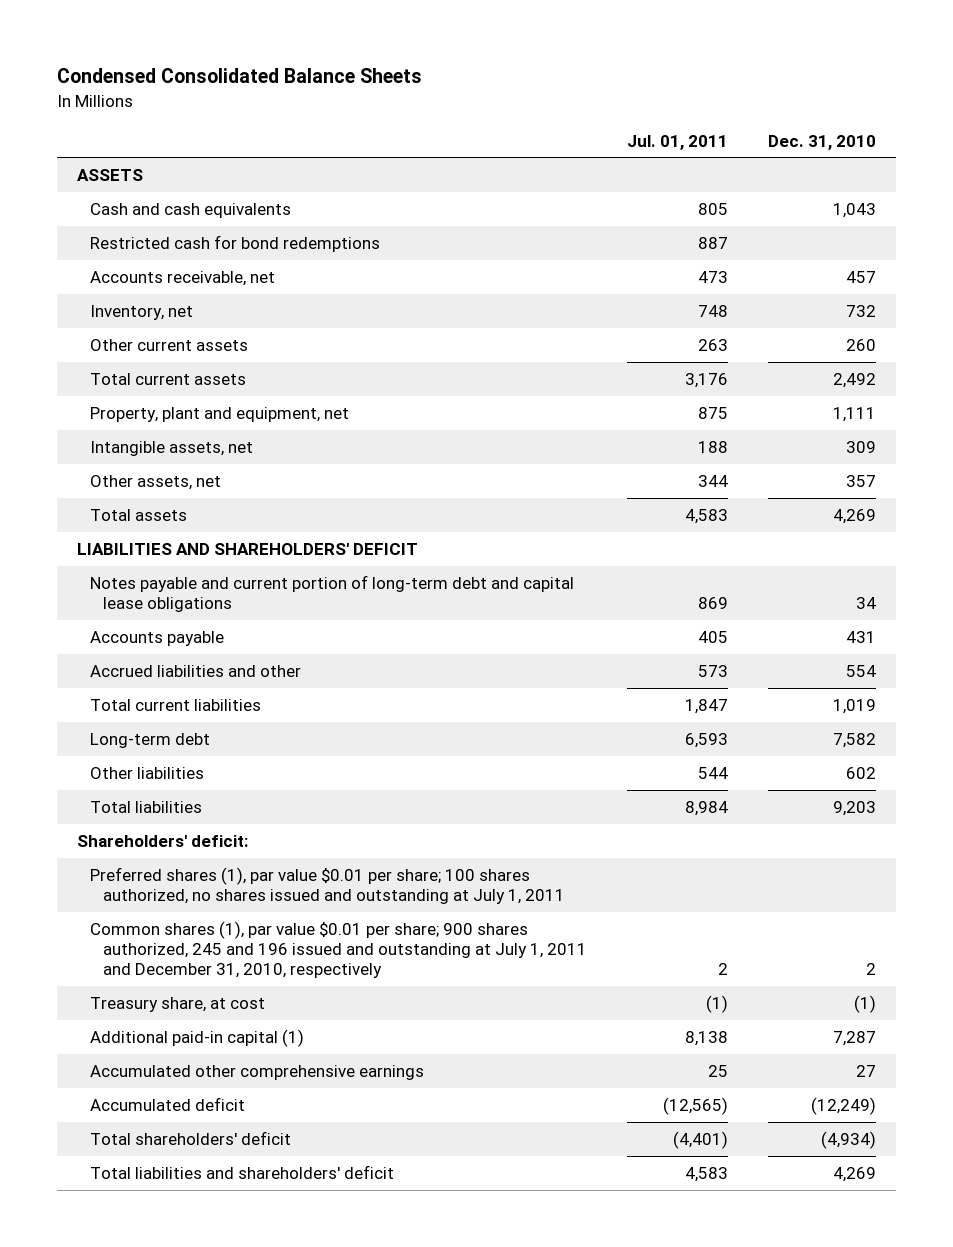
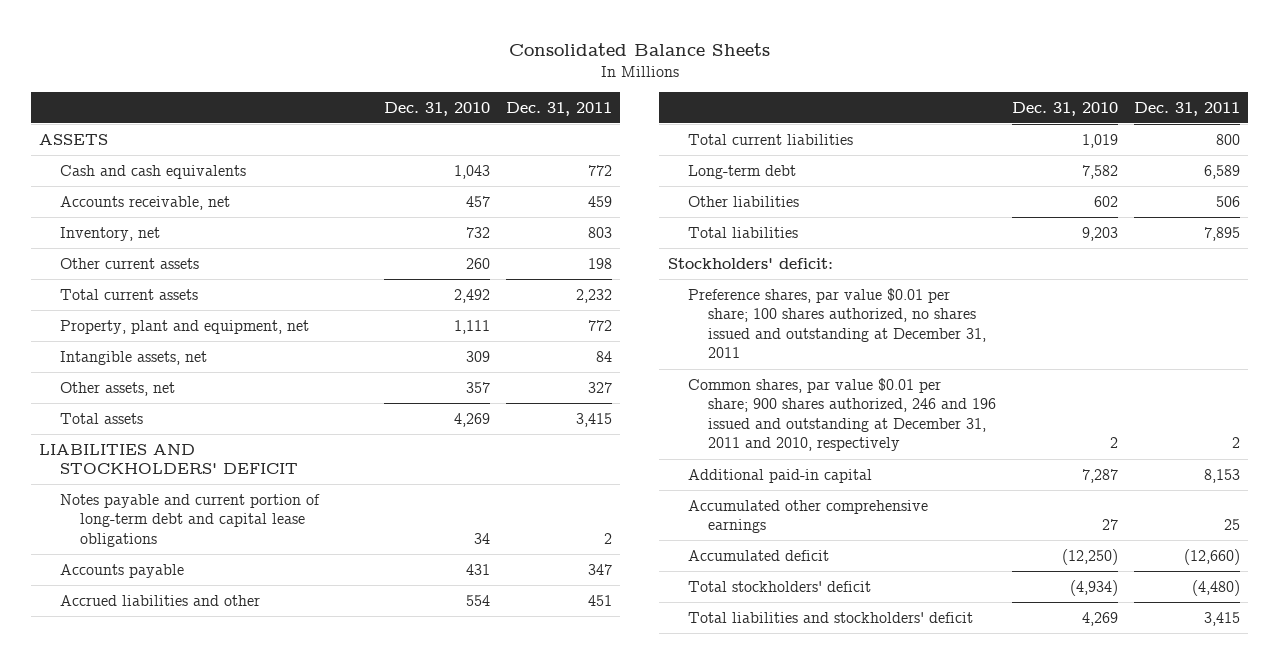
- Condensed Consolidated Balance Sheets
+ Consolidated Balance Sheets
- | Jul. 01, 2011 | Dec. 31, 2010
+ | Dec. 31, 2010 | Dec. 31, 2011
- Restricted cash for bond redemptions | 887 |
- LIABILITIES AND SHAREHOLDERS' DEFICIT
+ LIABILITIES AND STOCKHOLDERS' DEFICIT
- Shareholders' deficit:
- Preferred shares (1), par value $0.01 per share; 100 shares authorized, no shares issued and outstanding at July 1, 2011
- Common shares (1), par value $0.01 per share; 900 shares authorized, 245 and 196 issued and outstanding at July 1, 2011 and December 31, 2010, respectively | 2 | 2
- Treasury share, at cost | (1) | (1)
- Additional paid-in capital (1) | 8,138 | 7,287
+ Stockholders' deficit:
+ Preference shares, par value $0.01 per share; 100 shares authorized, no shares issued and outstanding at December 31, 2011
+ Common shares, par value $0.01 per share; 900 shares authorized, 246 and 196 issued and outstanding at December 31, 2011 and 2010, respectively | 2 | 2
+ Additional paid-in capital | 7,287 | 8,153
- Accumulated deficit | (12,565) | (12,249)
- Total shareholders' deficit | (4,401) | (4,934)
- Total liabilities and shareholders' deficit | 4,583 | 4,269
+ Accumulated deficit | (12,250) | (12,660)
+ Total stockholders' deficit | (4,934) | (4,480)
+ Total liabilities and stockholders' deficit | 4,269 | 3,415

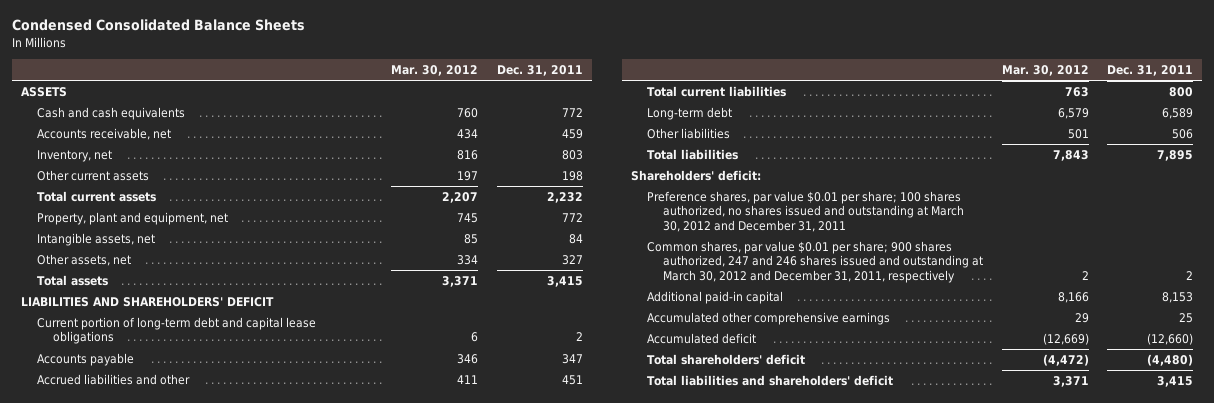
- Consolidated Balance Sheets
+ Condensed Consolidated Balance Sheets
- | Dec. 31, 2010 | Dec. 31, 2011
+ | Mar. 30, 2012 | Dec. 31, 2011
- LIABILITIES AND STOCKHOLDERS' DEFICIT
- Notes payable and current portion of long-term debt and capital lease obligations | 34 | 2
+ LIABILITIES AND SHAREHOLDERS' DEFICIT
+ Current portion of long-term debt and capital lease obligations | 6 | 2
- Stockholders' deficit:
- Preference shares, par value $0.01 per share; 100 shares authorized, no shares issued and outstanding at December 31, 2011
- Common shares, par value $0.01 per share; 900 shares authorized, 246 and 196 issued and outstanding at December 31, 2011 and 2010, respectively | 2 | 2
+ Shareholders' deficit:
+ Preference shares, par value $0.01 per share; 100 shares authorized, no shares issued and outstanding at March 30, 2012 and December 31, 2011
+ Common shares, par value $0.01 per share; 900 shares authorized, 247 and 246 shares issued and outstanding at March 30, 2012 and December 31, 2011, respectively | 2 | 2
- Total stockholders' deficit | (4,934) | (4,480)
- Total liabilities and stockholders' deficit | 4,269 | 3,415
+ Total shareholders' deficit | (4,472) | (4,480)
+ Total liabilities and shareholders' deficit | 3,371 | 3,415

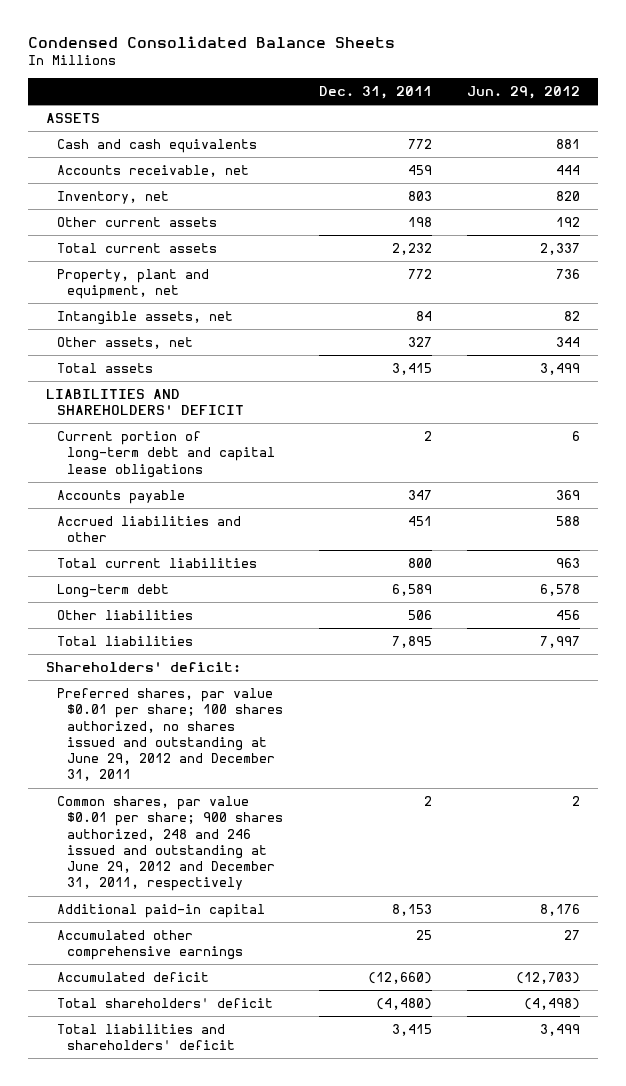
- | Mar. 30, 2012 | Dec. 31, 2011
+ | Dec. 31, 2011 | Jun. 29, 2012
- Preference shares, par value $0.01 per share; 100 shares authorized, no shares issued and outstanding at March 30, 2012 and December 31, 2011
- Common shares, par value $0.01 per share; 900 shares authorized, 247 and 246 shares issued and outstanding at March 30, 2012 and December 31, 2011, respectively | 2 | 2
+ Preferred shares, par value $0.01 per share; 100 shares authorized, no shares issued and outstanding at June 29, 2012 and December 31, 2011
+ Common shares, par value $0.01 per share; 900 shares authorized, 248 and 246 issued and outstanding at June 29, 2012 and December 31, 2011, respectively | 2 | 2

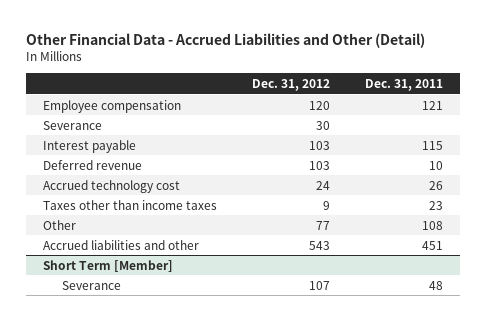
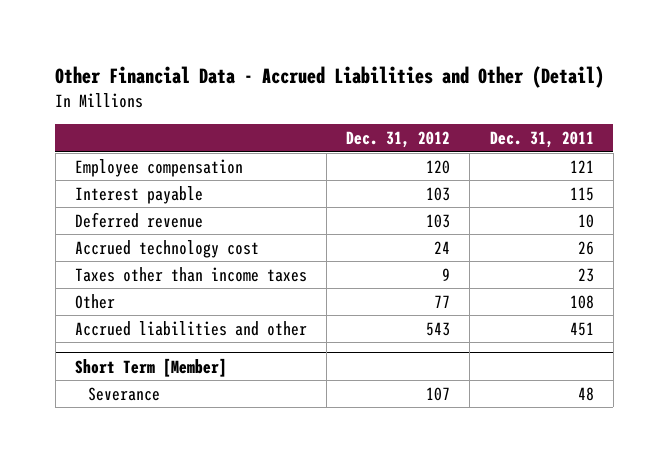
- Severance | 30 |

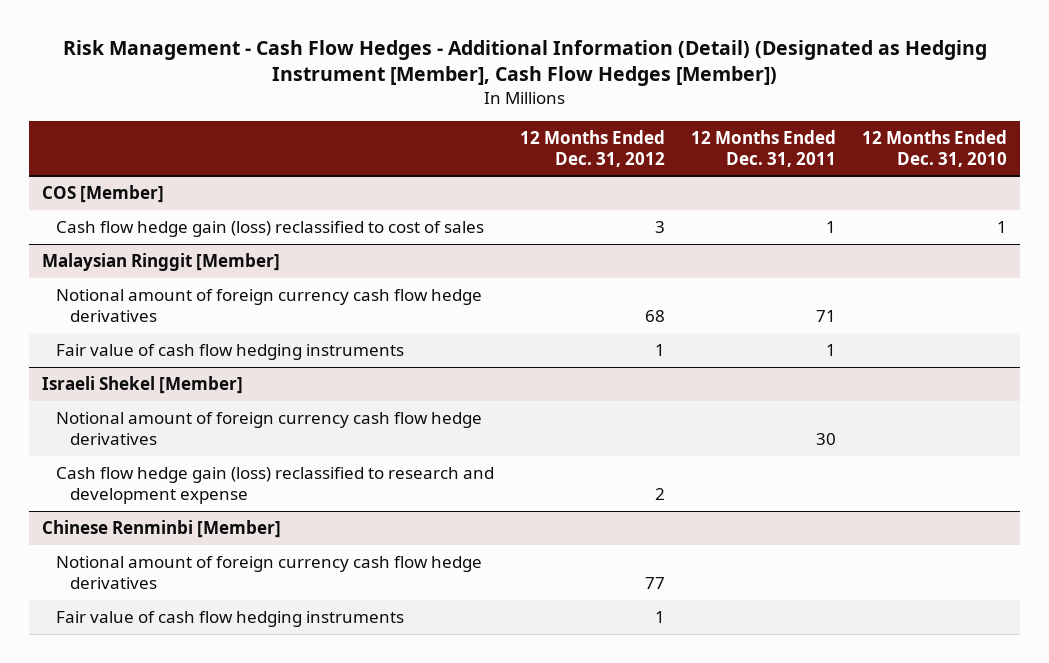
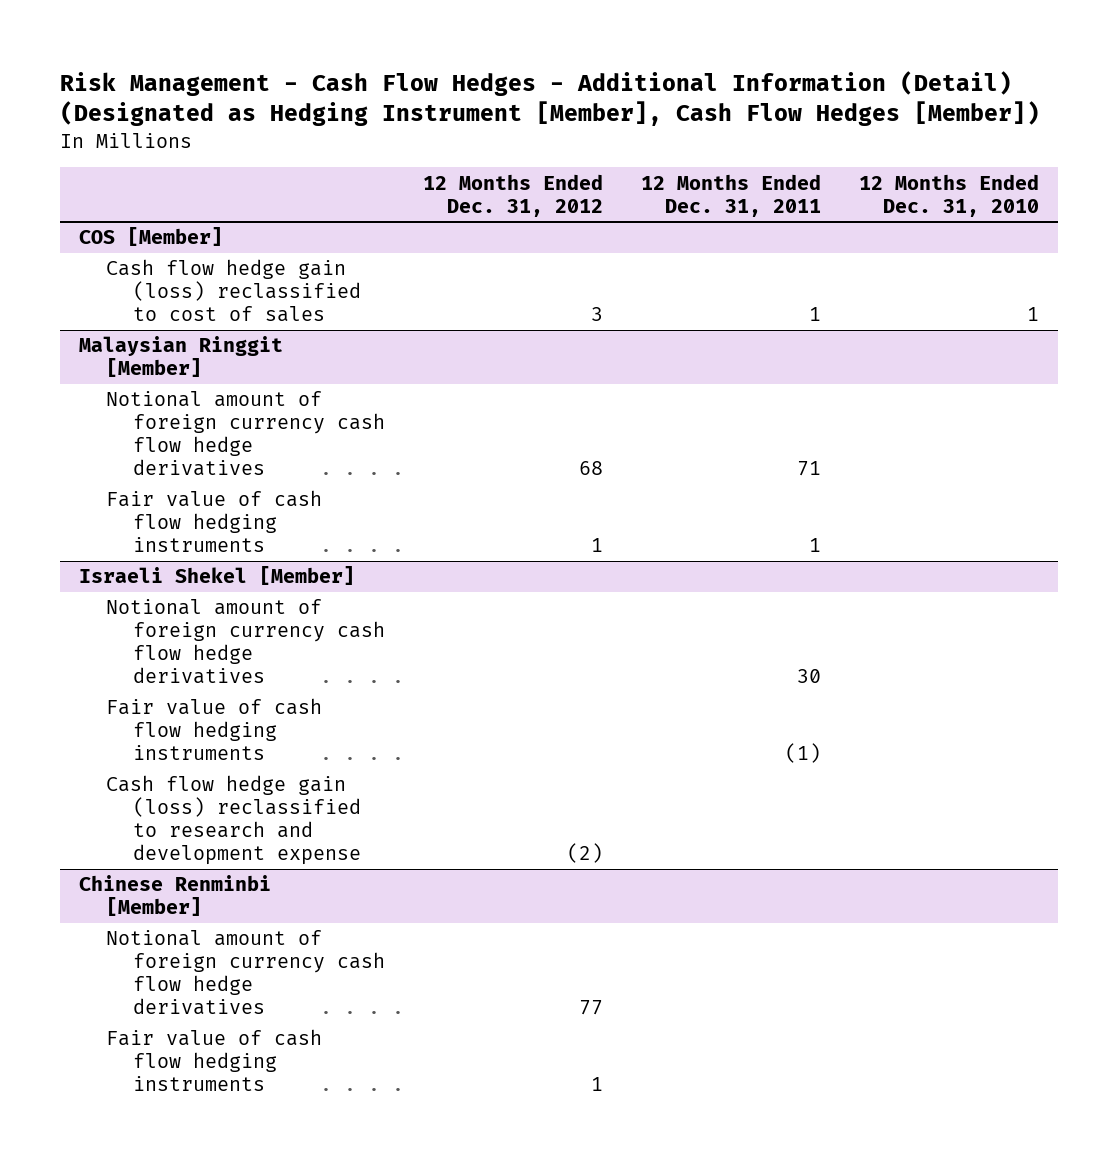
@ Israeli Shekel [Member]
- Cash flow hedge gain (loss) reclassified to research and development expense | 2 | |
+ Fair value of cash flow hedging instruments | | (1) |
+ Cash flow hedge gain (loss) reclassified to research and development expense | (2) | |

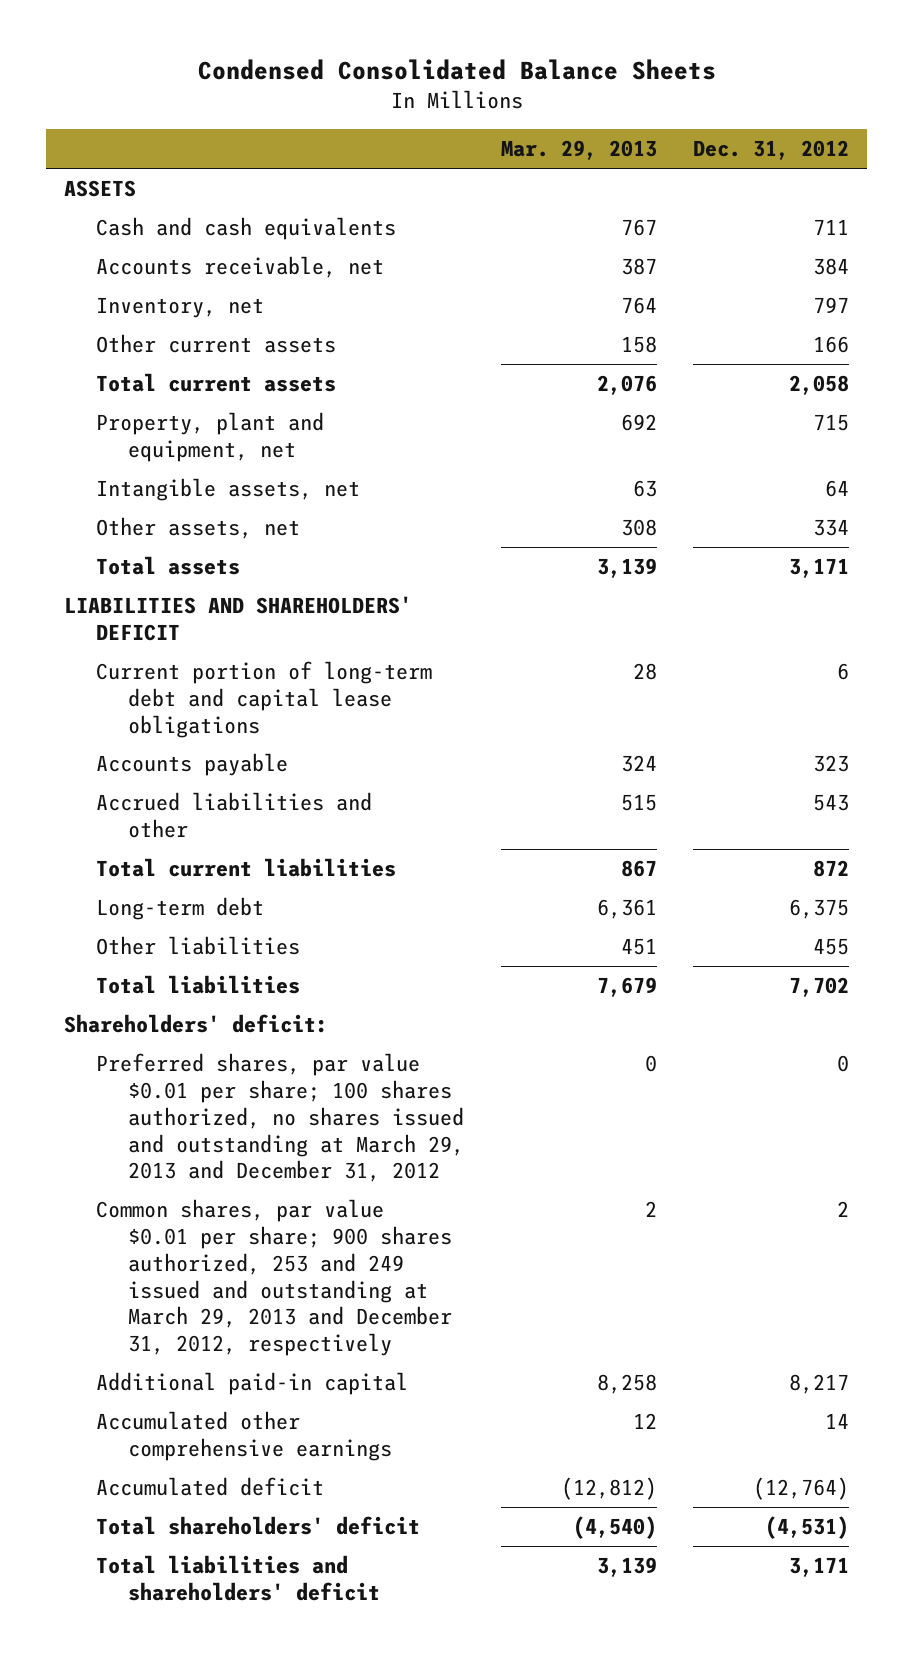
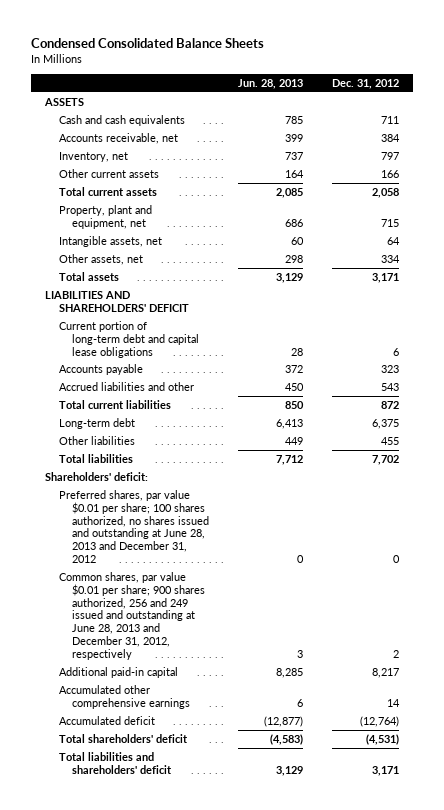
- | Mar. 29, 2013 | Dec. 31, 2012
+ | Jun. 28, 2013 | Dec. 31, 2012
- Preferred shares, par value $0.01 per share; 100 shares authorized, no shares issued and outstanding at March 29, 2013 and December 31, 2012 | 0 | 0
- Common shares, par value $0.01 per share; 900 shares authorized, 253 and 249 issued and outstanding at March 29, 2013 and December 31, 2012, respectively | 2 | 2
+ Preferred shares, par value $0.01 per share; 100 shares authorized, no shares issued and outstanding at June 28, 2013 and December 31, 2012 | 0 | 0
+ Common shares, par value $0.01 per share; 900 shares authorized, 256 and 249 issued and outstanding at June 28, 2013 and December 31, 2012, respectively | 3 | 2

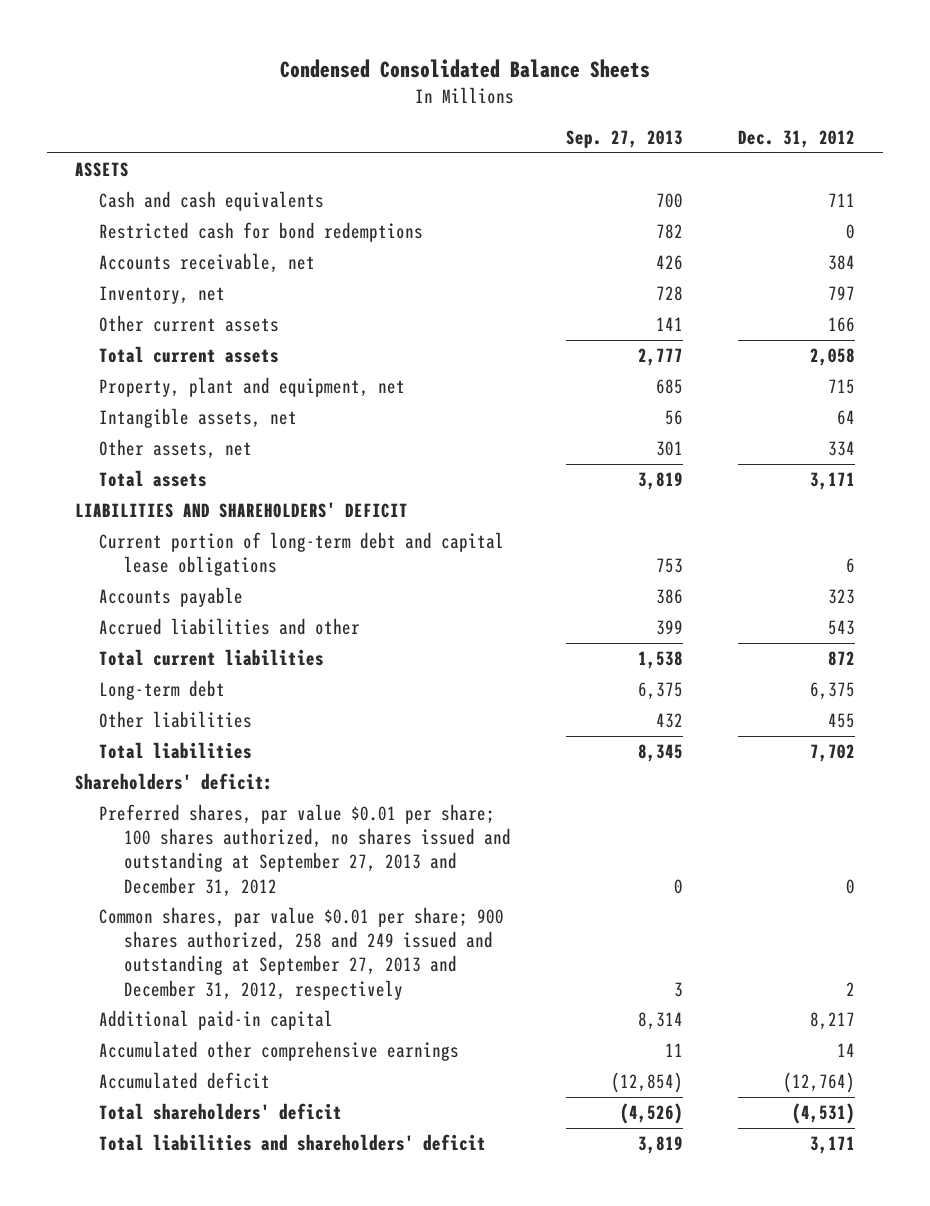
- | Jun. 28, 2013 | Dec. 31, 2012
+ | Sep. 27, 2013 | Dec. 31, 2012
+ Restricted cash for bond redemptions | 782 | 0
- Preferred shares, par value $0.01 per share; 100 shares authorized, no shares issued and outstanding at June 28, 2013 and December 31, 2012 | 0 | 0
- Common shares, par value $0.01 per share; 900 shares authorized, 256 and 249 issued and outstanding at June 28, 2013 and December 31, 2012, respectively | 3 | 2
+ Preferred shares, par value $0.01 per share; 100 shares authorized, no shares issued and outstanding at September 27, 2013 and December 31, 2012 | 0 | 0
+ Common shares, par value $0.01 per share; 900 shares authorized, 258 and 249 issued and outstanding at September 27, 2013 and December 31, 2012, respectively | 3 | 2

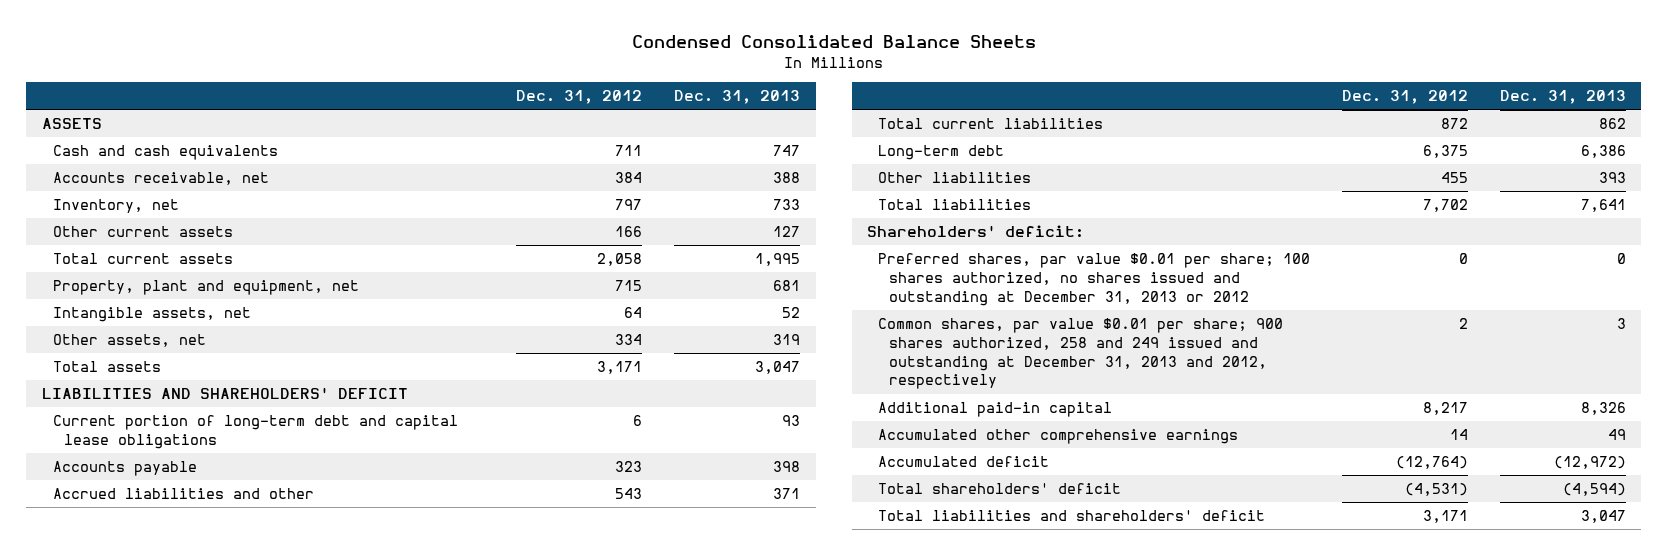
- | Sep. 27, 2013 | Dec. 31, 2012
+ | Dec. 31, 2012 | Dec. 31, 2013
- Restricted cash for bond redemptions | 782 | 0
- Preferred shares, par value $0.01 per share; 100 shares authorized, no shares issued and outstanding at September 27, 2013 and December 31, 2012 | 0 | 0
- Common shares, par value $0.01 per share; 900 shares authorized, 258 and 249 issued and outstanding at September 27, 2013 and December 31, 2012, respectively | 3 | 2
+ Preferred shares, par value $0.01 per share; 100 shares authorized, no shares issued and outstanding at December 31, 2013 or 2012 | 0 | 0
+ Common shares, par value $0.01 per share; 900 shares authorized, 258 and 249 issued and outstanding at December 31, 2013 and 2012, respectively | 2 | 3

